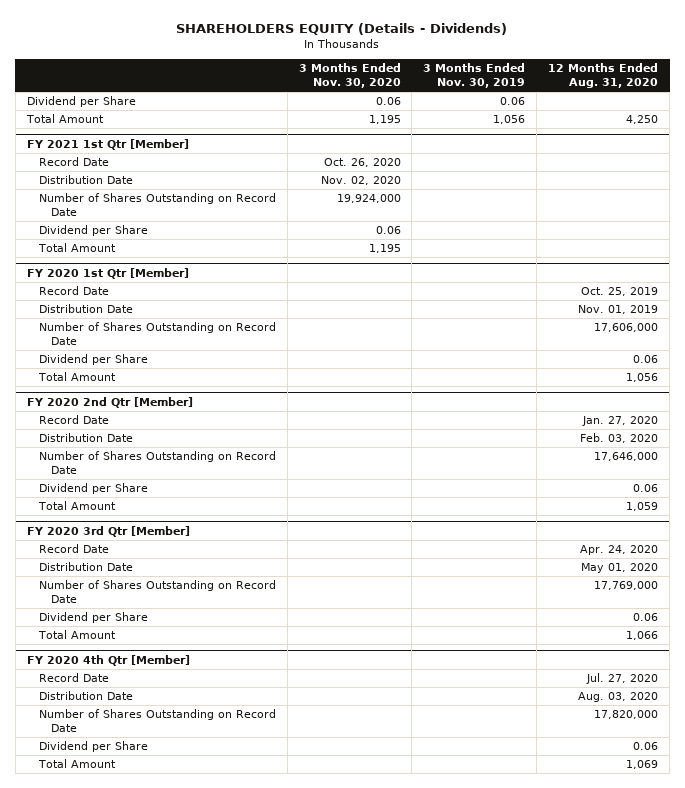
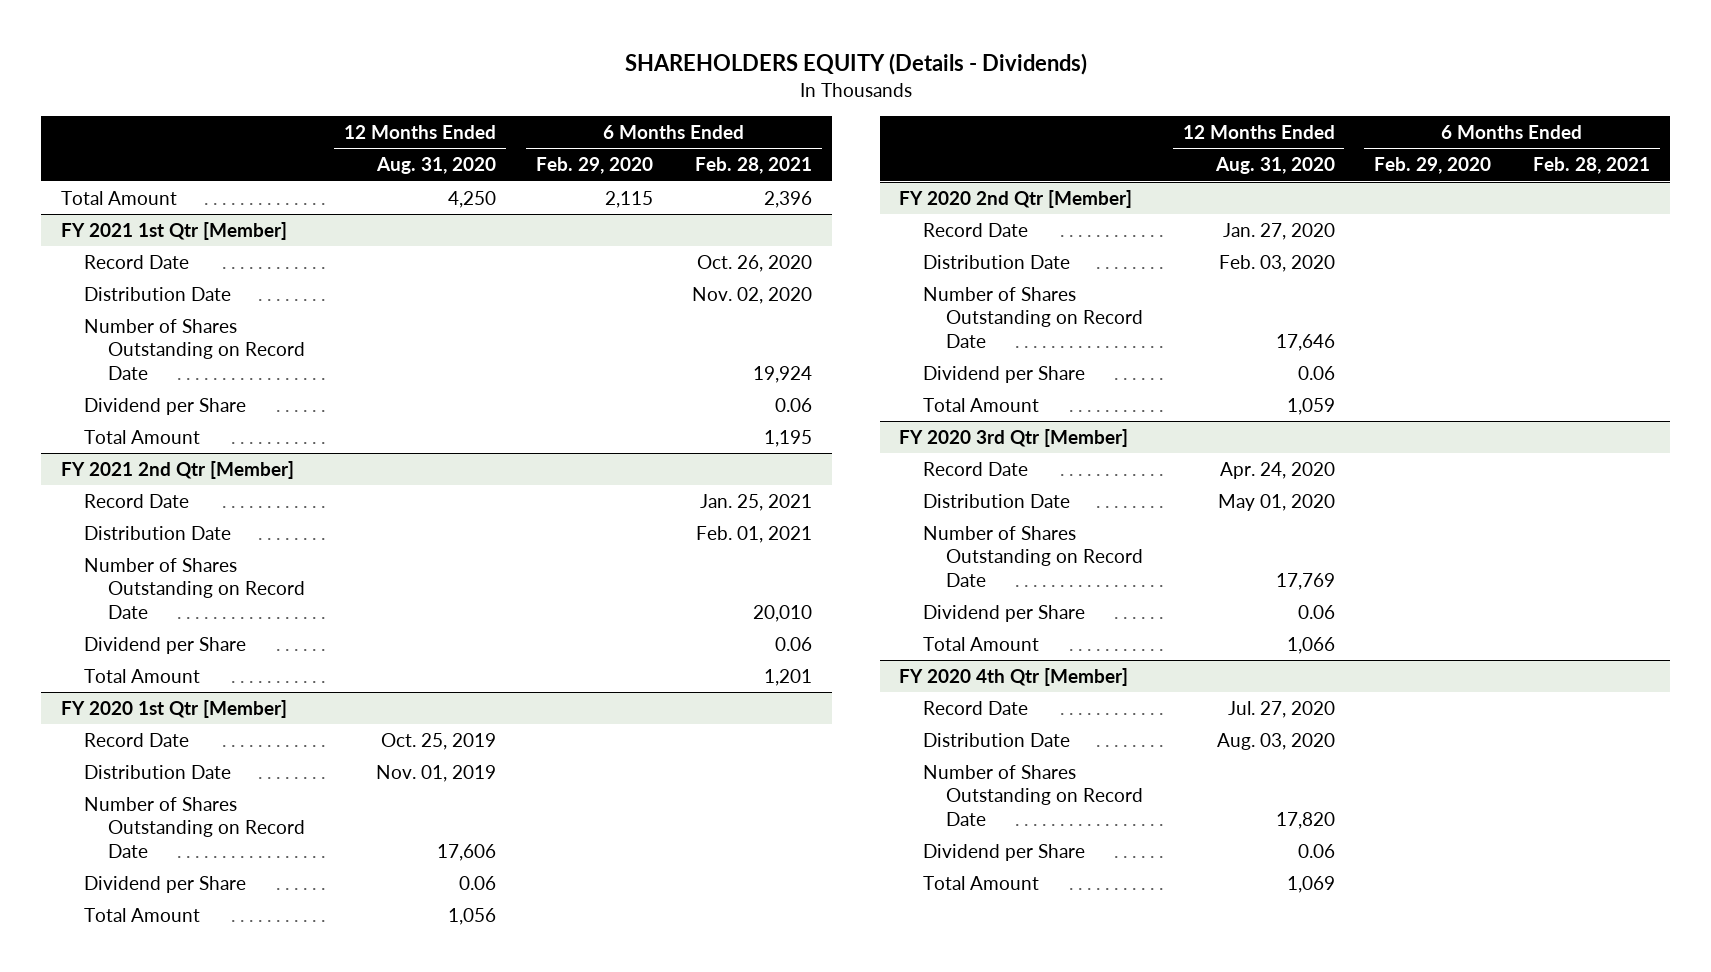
- | 3 Months Ended Nov. 30, 2020 | 3 Months Ended Nov. 30, 2019 | 12 Months Ended Aug. 31, 2020
+ | 12 Months Ended Aug. 31, 2020 | 6 Months Ended Feb. 29, 2020 | 6 Months Ended Feb. 28, 2021
- Dividend per Share | 0.06 | 0.06 |
+ FY 2021 2nd Qtr [Member]
+ Record Date | | | Jan. 25, 2021
+ Distribution Date | | | Feb. 01, 2021
+ Number of Shares Outstanding on Record Date | | | 20,010
+ Dividend per Share | | | 0.06
+ Total Amount | | | 1,201
@ FY 2020 1st Qtr [Member]
- Number of Shares Outstanding on Record Date | | | 17,606,000
+ Number of Shares Outstanding on Record Date | 17,606 | |
@ FY 2020 2nd Qtr [Member]
- Number of Shares Outstanding on Record Date | | | 17,646,000
+ Number of Shares Outstanding on Record Date | 17,646 | |
@ FY 2020 3rd Qtr [Member]
- Number of Shares Outstanding on Record Date | | | 17,769,000
+ Number of Shares Outstanding on Record Date | 17,769 | |
@ FY 2020 4th Qtr [Member]
- Number of Shares Outstanding on Record Date | | | 17,820,000
+ Number of Shares Outstanding on Record Date | 17,820 | |

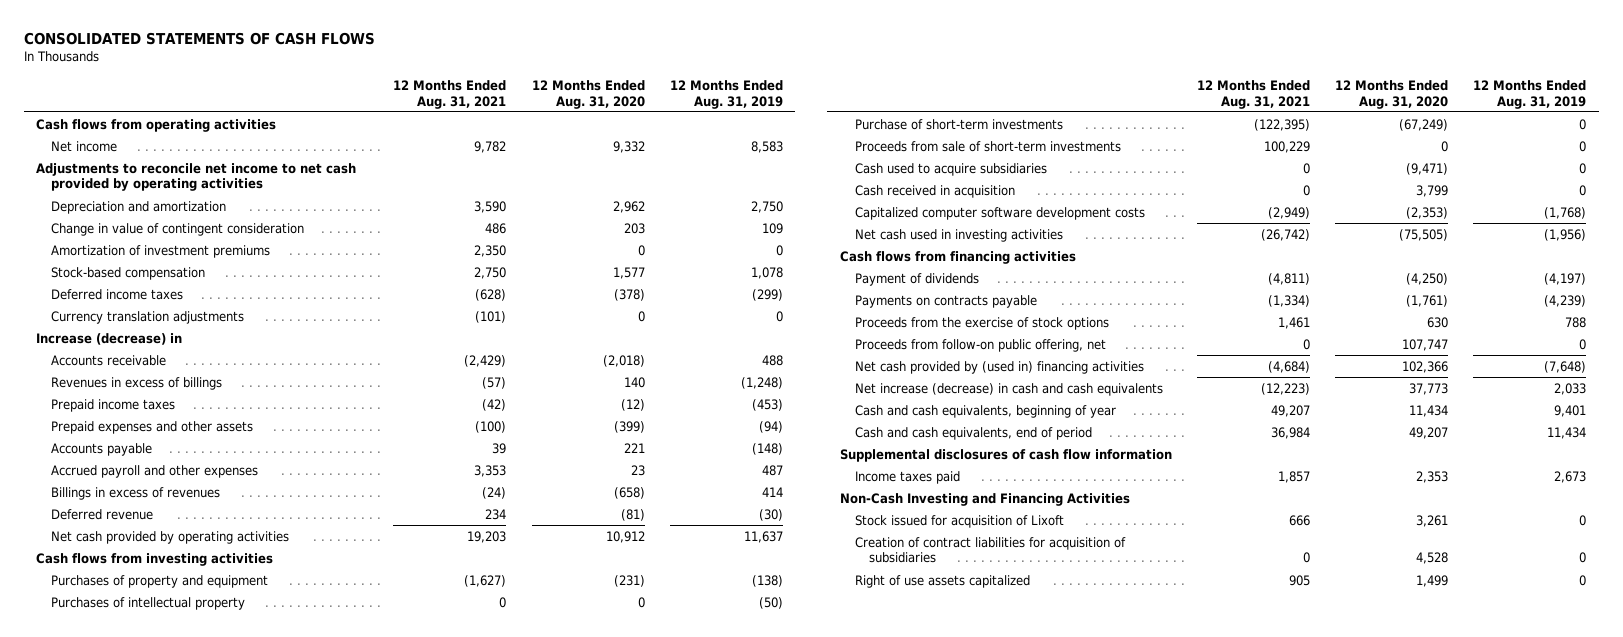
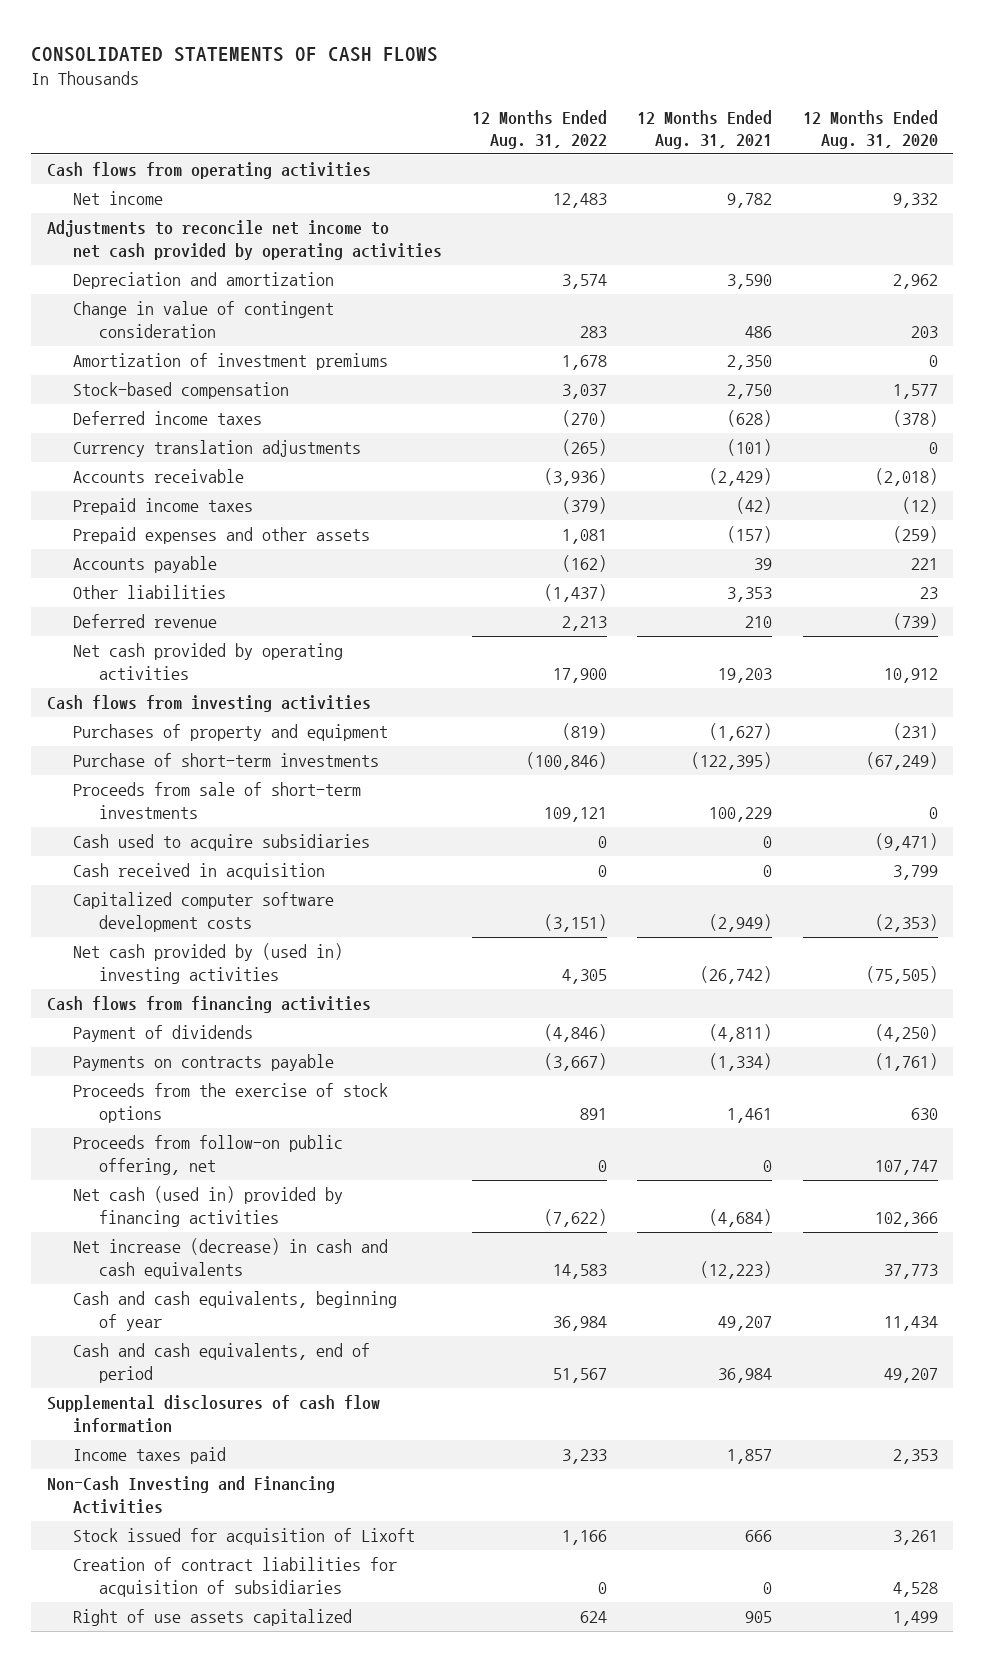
- | 12 Months Ended Aug. 31, 2021 | 12 Months Ended Aug. 31, 2020 | 12 Months Ended Aug. 31, 2019
+ | 12 Months Ended Aug. 31, 2022 | 12 Months Ended Aug. 31, 2021 | 12 Months Ended Aug. 31, 2020
- Increase (decrease) in
- Revenues in excess of billings | (57) | 140 | (1,248)
- Prepaid expenses and other assets | (100) | (399) | (94)
+ Prepaid expenses and other assets | 1,081 | (157) | (259)
- Accrued payroll and other expenses | 3,353 | 23 | 487
- Billings in excess of revenues | (24) | (658) | 414
- Deferred revenue | 234 | (81) | (30)
+ Other liabilities | (1,437) | 3,353 | 23
+ Deferred revenue | 2,213 | 210 | (739)
- Purchases of intellectual property | 0 | 0 | (50)
- Net cash used in investing activities | (26,742) | (75,505) | (1,956)
+ Net cash provided by (used in) investing activities | 4,305 | (26,742) | (75,505)
- Net cash provided by (used in) financing activities | (4,684) | 102,366 | (7,648)
+ Net cash (used in) provided by financing activities | (7,622) | (4,684) | 102,366

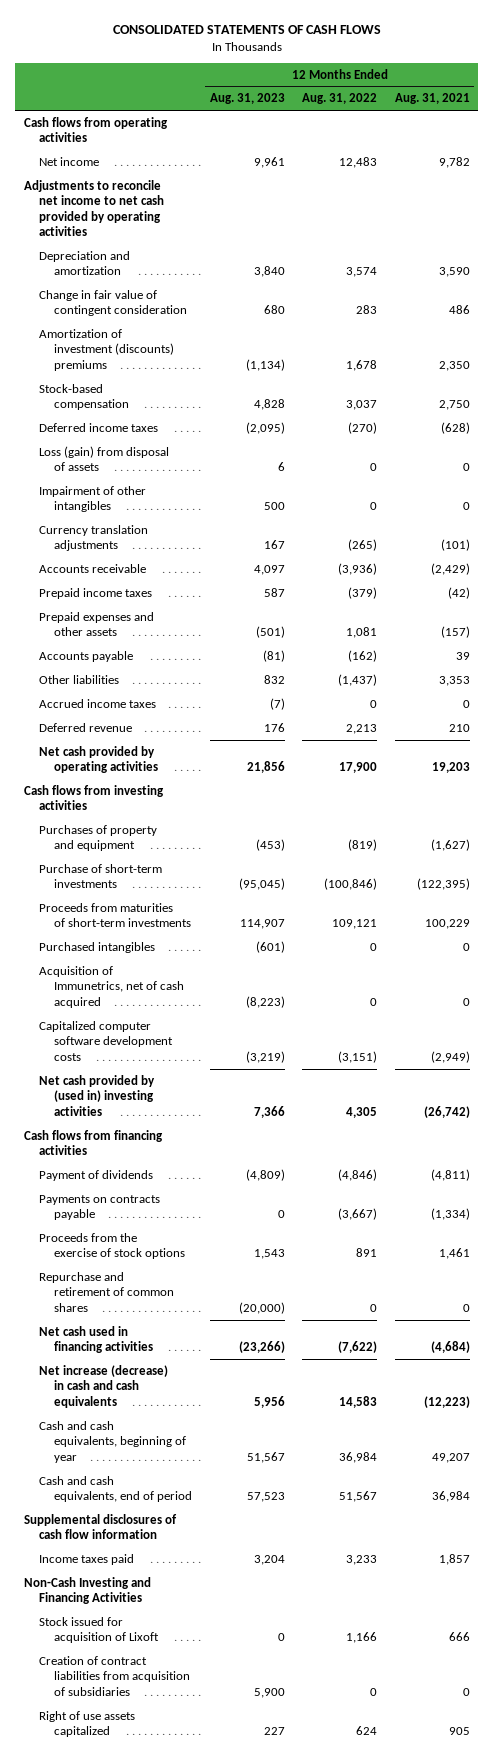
- | 12 Months Ended Aug. 31, 2022 | 12 Months Ended Aug. 31, 2021 | 12 Months Ended Aug. 31, 2020
+ | 12 Months Ended Aug. 31, 2023 | 12 Months Ended Aug. 31, 2022 | 12 Months Ended Aug. 31, 2021
- Change in value of contingent consideration | 283 | 486 | 203
- Amortization of investment premiums | 1,678 | 2,350 | 0
+ Change in fair value of contingent consideration | 680 | 283 | 486
+ Amortization of investment (discounts) premiums | (1,134) | 1,678 | 2,350
+ Loss (gain) from disposal of assets | 6 | 0 | 0
+ Impairment of other intangibles | 500 | 0 | 0
+ Accrued income taxes | (7) | 0 | 0
- Proceeds from sale of short-term investments | 109,121 | 100,229 | 0
- Cash used to acquire subsidiaries | 0 | 0 | (9,471)
- Cash received in acquisition | 0 | 0 | 3,799
+ Proceeds from maturities of short-term investments | 114,907 | 109,121 | 100,229
+ Purchased intangibles | (601) | 0 | 0
+ Acquisition of Immunetrics, net of cash acquired | (8,223) | 0 | 0
- Proceeds from follow-on public offering, net | 0 | 0 | 107,747
- Net cash (used in) provided by financing activities | (7,622) | (4,684) | 102,366
+ Repurchase and retirement of common shares | (20,000) | 0 | 0
+ Net cash used in financing activities | (23,266) | (7,622) | (4,684)
- Creation of contract liabilities for acquisition of subsidiaries | 0 | 0 | 4,528
+ Creation of contract liabilities from acquisition of subsidiaries | 5,900 | 0 | 0

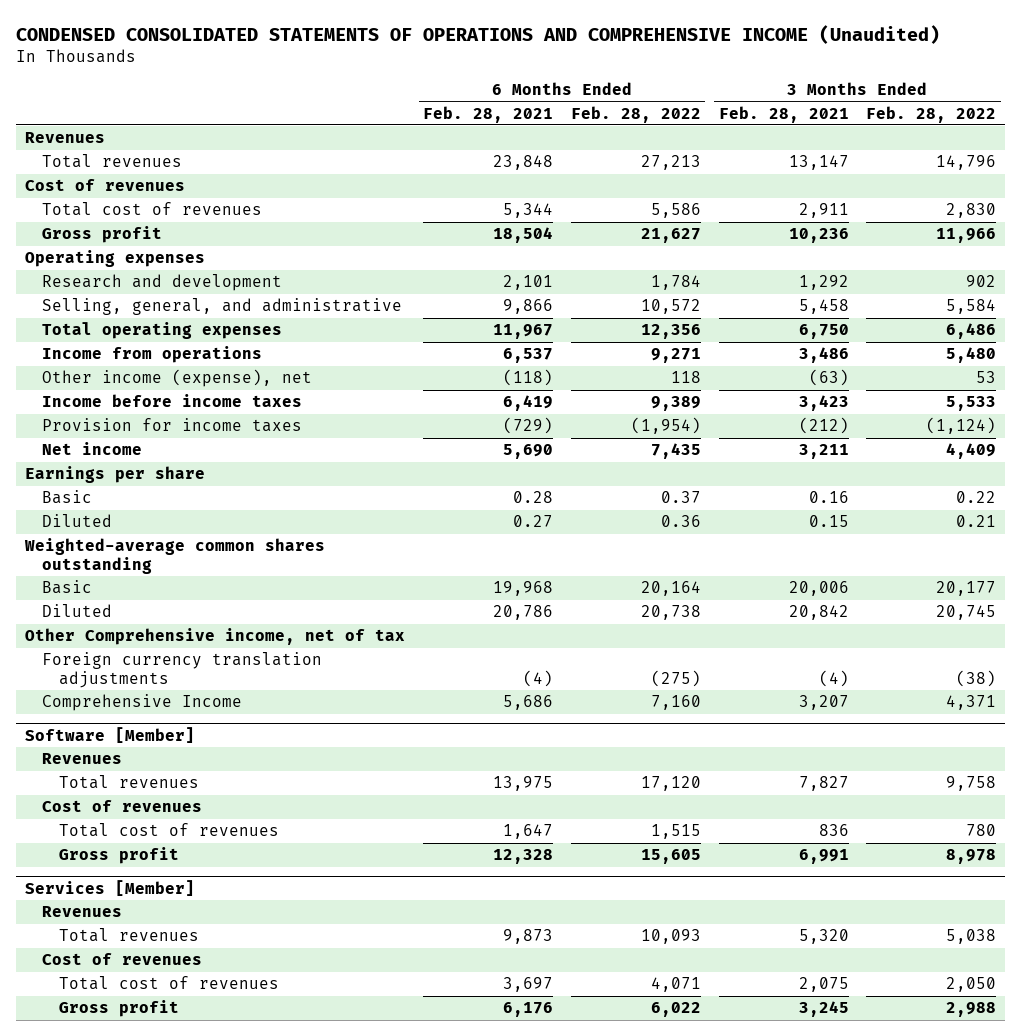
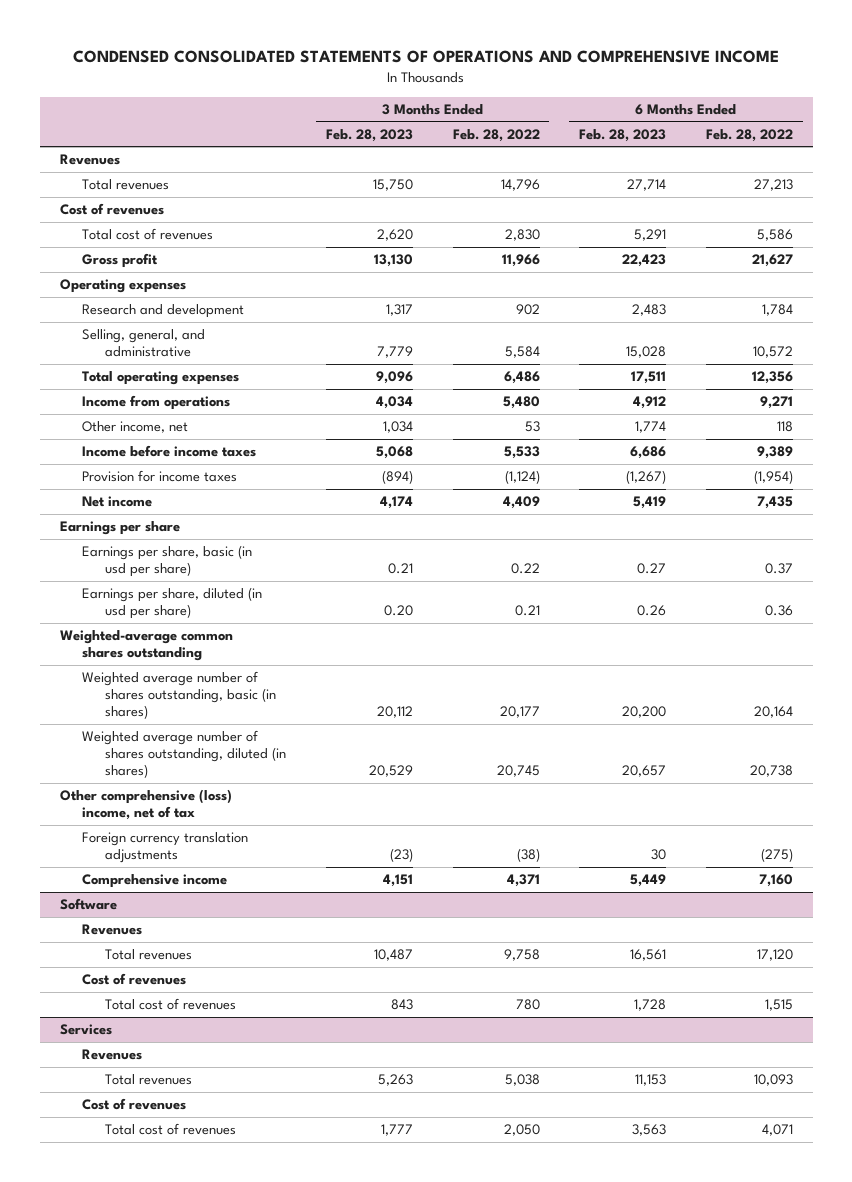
- CONDENSED CONSOLIDATED STATEMENTS OF OPERATIONS AND COMPREHENSIVE INCOME (Unaudited)
+ CONDENSED CONSOLIDATED STATEMENTS OF OPERATIONS AND COMPREHENSIVE INCOME
- | 6 Months Ended Feb. 28, 2021 | 6 Months Ended Feb. 28, 2022 | 3 Months Ended Feb. 28, 2021 | 3 Months Ended Feb. 28, 2022
+ | 3 Months Ended Feb. 28, 2023 | 3 Months Ended Feb. 28, 2022 | 6 Months Ended Feb. 28, 2023 | 6 Months Ended Feb. 28, 2022
- Other income (expense), net | (118) | 118 | (63) | 53
+ Other income, net | 1,034 | 53 | 1,774 | 118
- Basic | 0.28 | 0.37 | 0.16 | 0.22
- Diluted | 0.27 | 0.36 | 0.15 | 0.21
+ Earnings per share, basic (in usd per share) | 0.21 | 0.22 | 0.27 | 0.37
+ Earnings per share, diluted (in usd per share) | 0.20 | 0.21 | 0.26 | 0.36
- Basic | 19,968 | 20,164 | 20,006 | 20,177
- Diluted | 20,786 | 20,738 | 20,842 | 20,745
- Other Comprehensive income, net of tax
+ Weighted average number of shares outstanding, basic (in shares) | 20,112 | 20,177 | 20,200 | 20,164
+ Weighted average number of shares outstanding, diluted (in shares) | 20,529 | 20,745 | 20,657 | 20,738
+ Other comprehensive (loss) income, net of tax
- Comprehensive Income | 5,686 | 7,160 | 3,207 | 4,371
- Software [Member]
+ Comprehensive income | 4,151 | 4,371 | 5,449 | 7,160
+ Software
- Gross profit | 12,328 | 15,605 | 6,991 | 8,978
- Services [Member]
+ Services
- Gross profit | 6,176 | 6,022 | 3,245 | 2,988

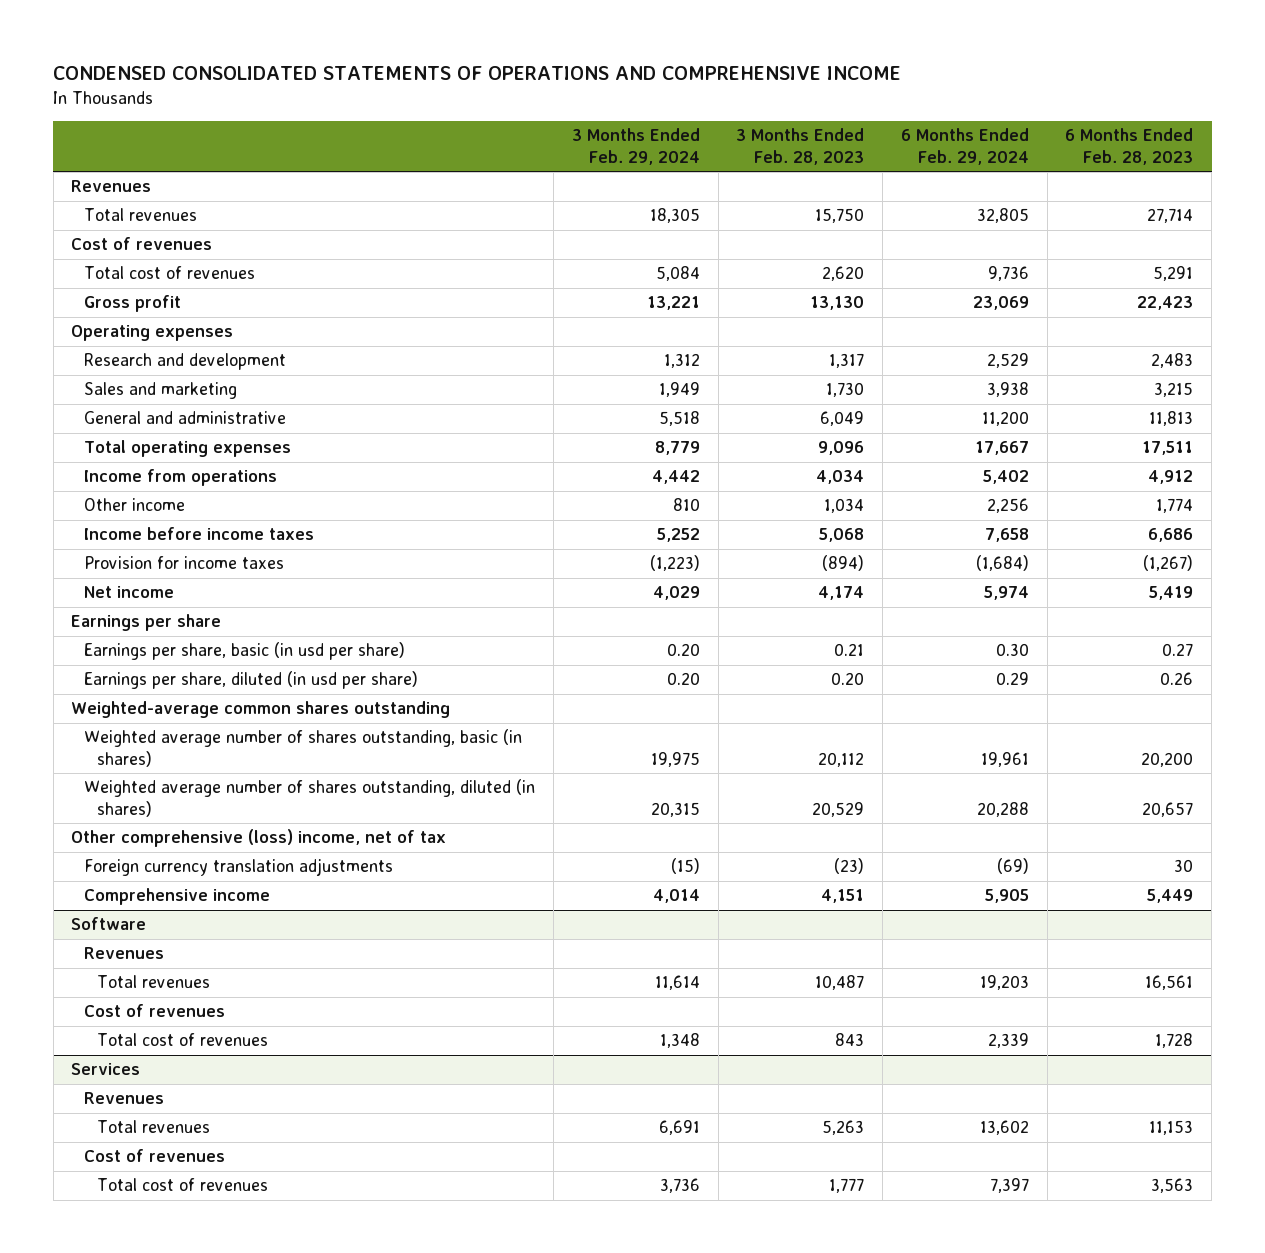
- | 3 Months Ended Feb. 28, 2023 | 3 Months Ended Feb. 28, 2022 | 6 Months Ended Feb. 28, 2023 | 6 Months Ended Feb. 28, 2022
+ | 3 Months Ended Feb. 29, 2024 | 3 Months Ended Feb. 28, 2023 | 6 Months Ended Feb. 29, 2024 | 6 Months Ended Feb. 28, 2023
- Selling, general, and administrative | 7,779 | 5,584 | 15,028 | 10,572
+ Sales and marketing | 1,949 | 1,730 | 3,938 | 3,215
+ General and administrative | 5,518 | 6,049 | 11,200 | 11,813
- Other income, net | 1,034 | 53 | 1,774 | 118
+ Other income | 810 | 1,034 | 2,256 | 1,774

